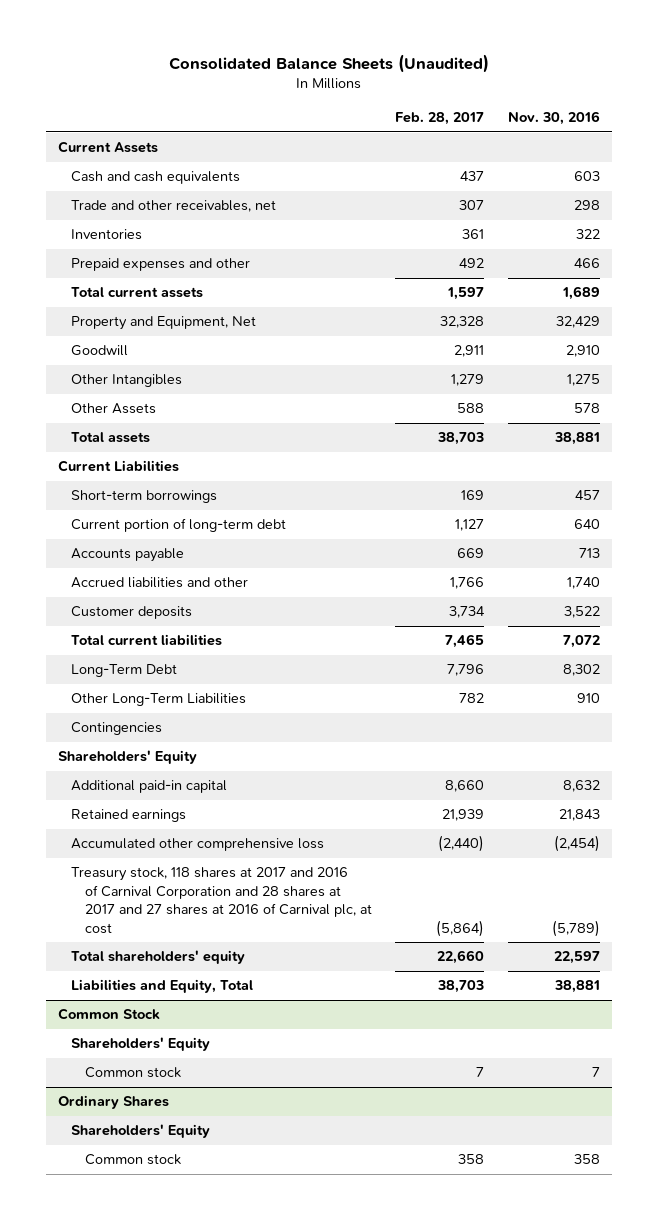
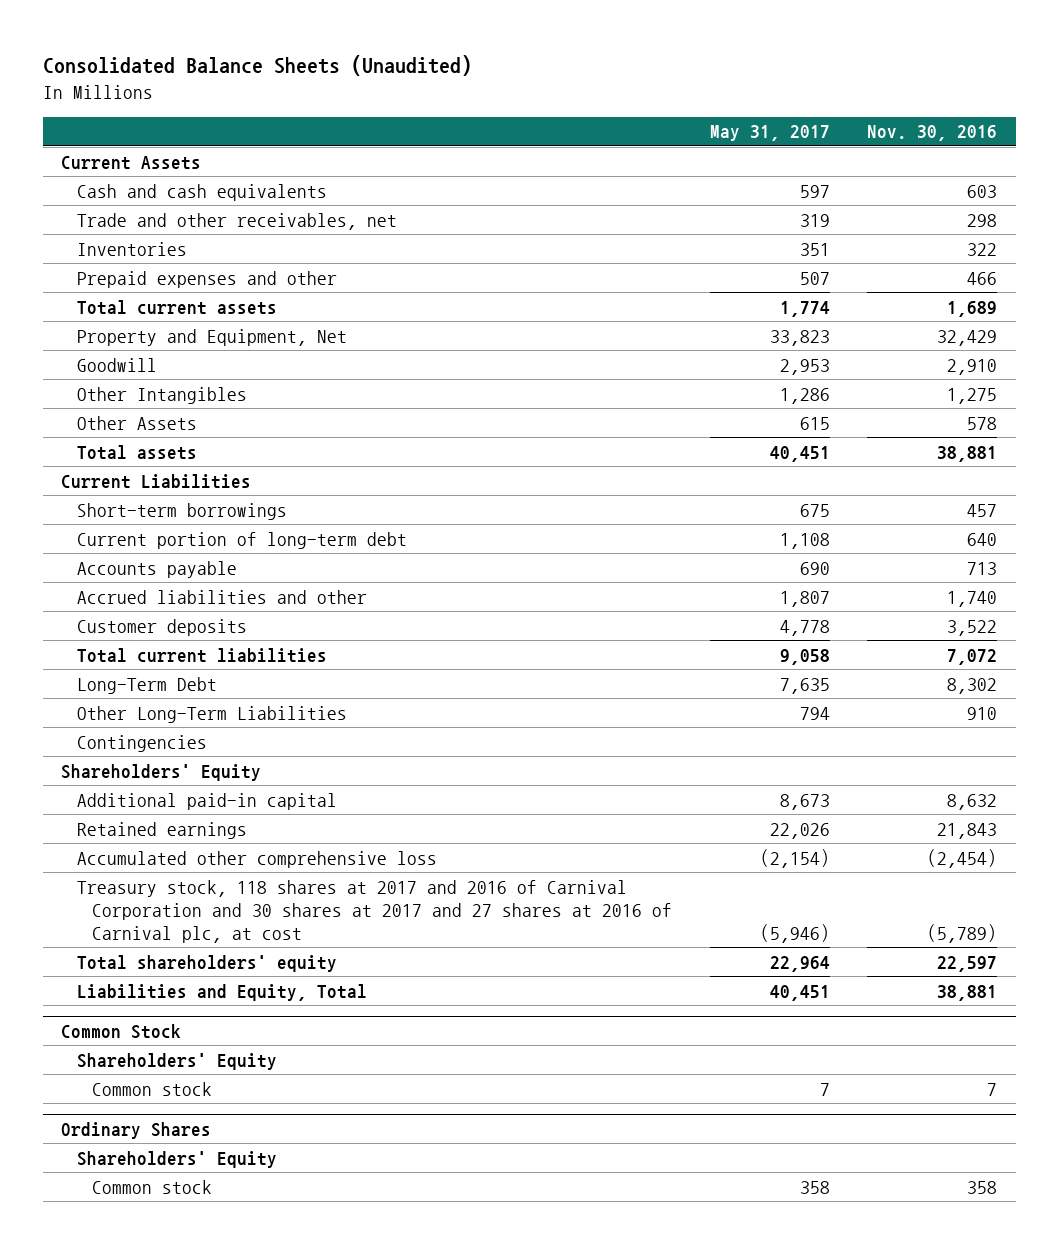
- | Feb. 28, 2017 | Nov. 30, 2016
+ | May 31, 2017 | Nov. 30, 2016
- Treasury stock, 118 shares at 2017 and 2016 of Carnival Corporation and 28 shares at 2017 and 27 shares at 2016 of Carnival plc, at cost | (5,864) | (5,789)
+ Treasury stock, 118 shares at 2017 and 2016 of Carnival Corporation and 30 shares at 2017 and 27 shares at 2016 of Carnival plc, at cost | (5,946) | (5,789)

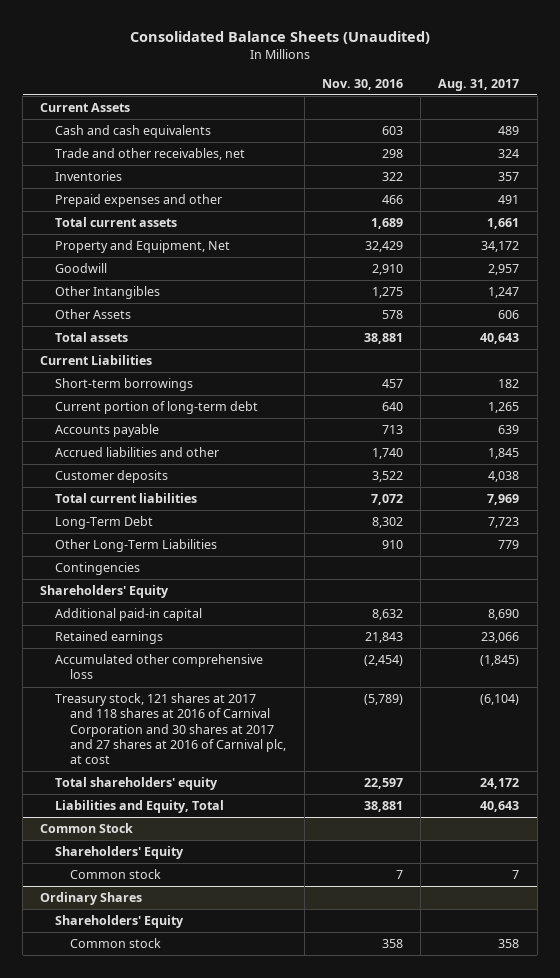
- | May 31, 2017 | Nov. 30, 2016
+ | Nov. 30, 2016 | Aug. 31, 2017
- Treasury stock, 118 shares at 2017 and 2016 of Carnival Corporation and 30 shares at 2017 and 27 shares at 2016 of Carnival plc, at cost | (5,946) | (5,789)
+ Treasury stock, 121 shares at 2017 and 118 shares at 2016 of Carnival Corporation and 30 shares at 2017 and 27 shares at 2016 of Carnival plc, at cost | (5,789) | (6,104)

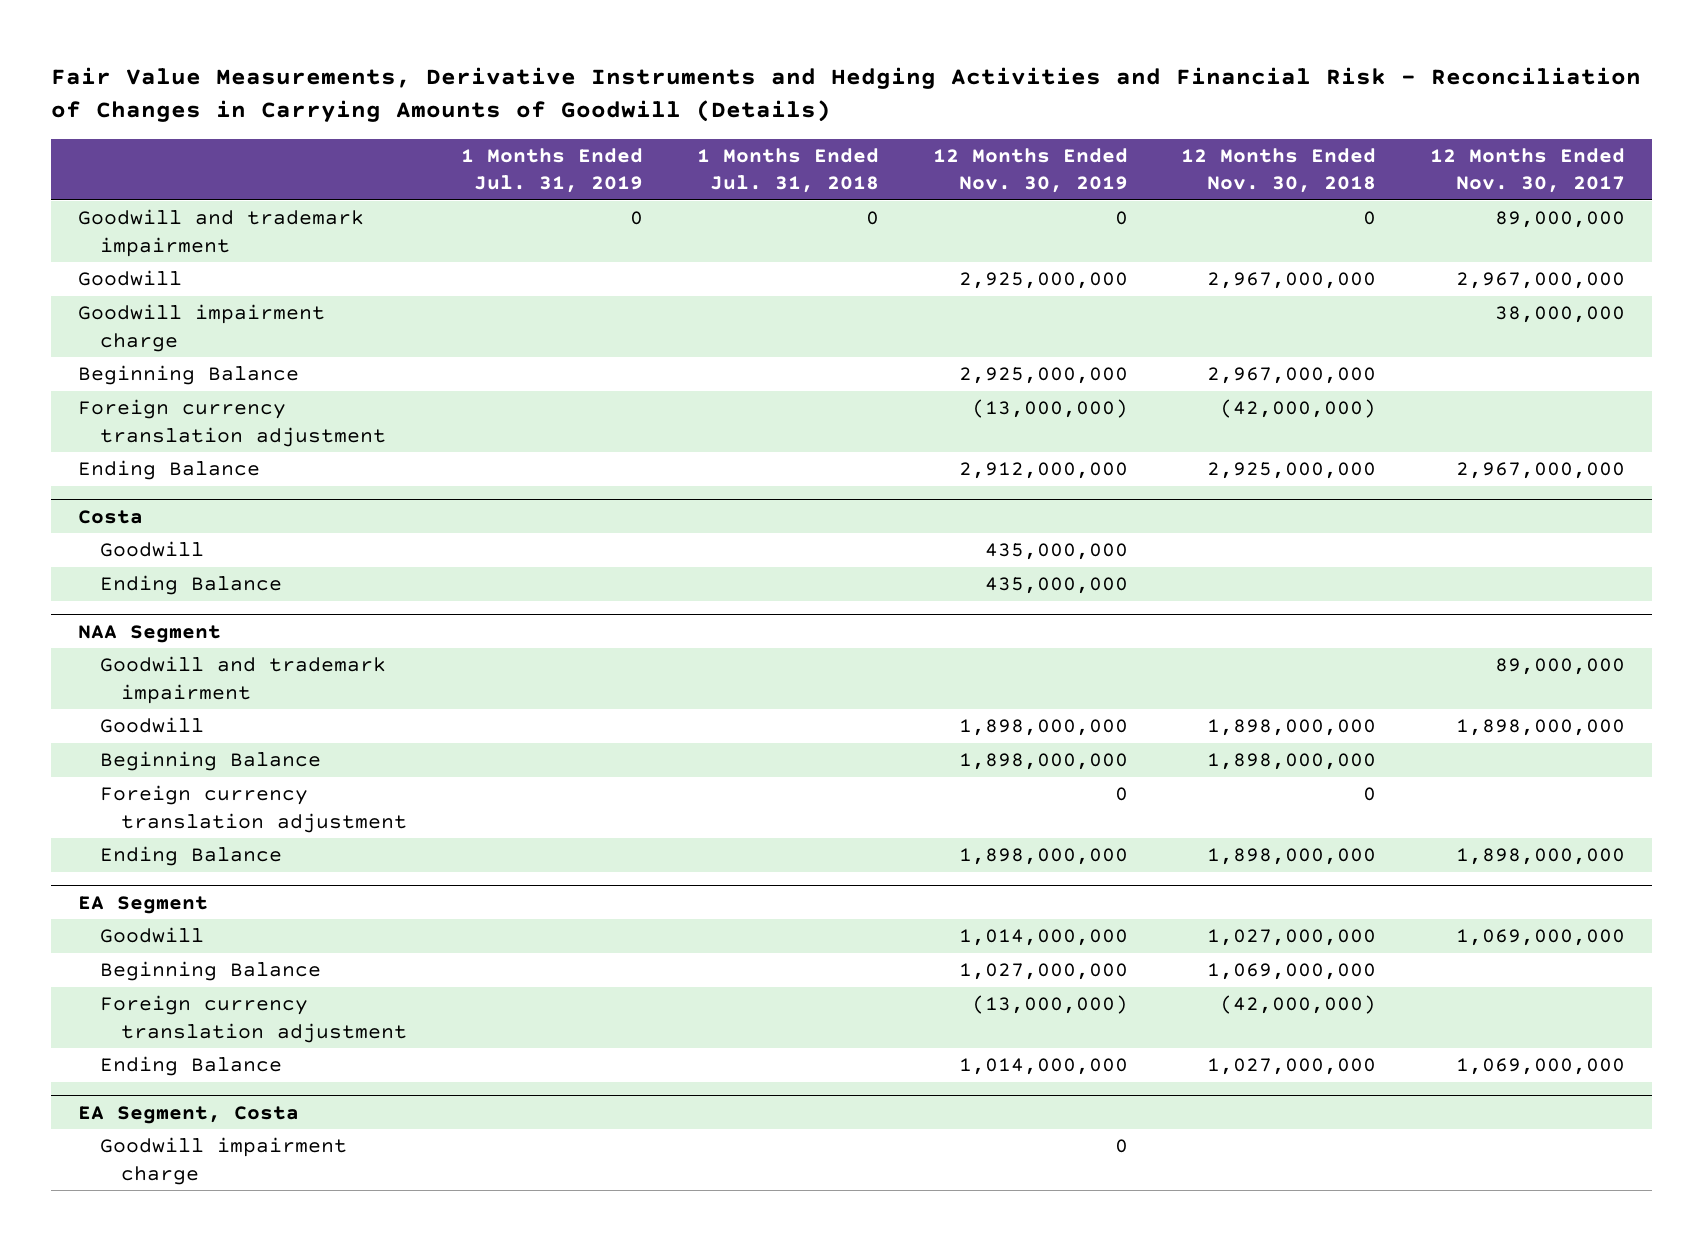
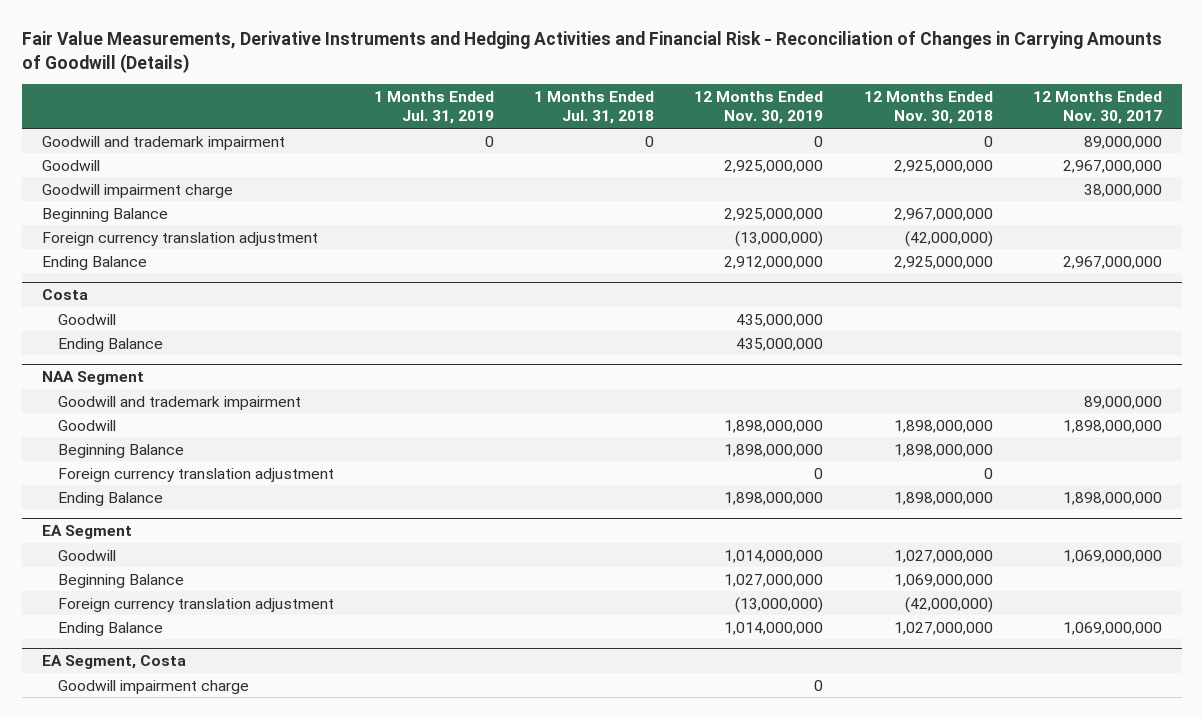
- Goodwill | | | 2,925,000,000 | 2,967,000,000 | 2,967,000,000
+ Goodwill | | | 2,925,000,000 | 2,925,000,000 | 2,967,000,000

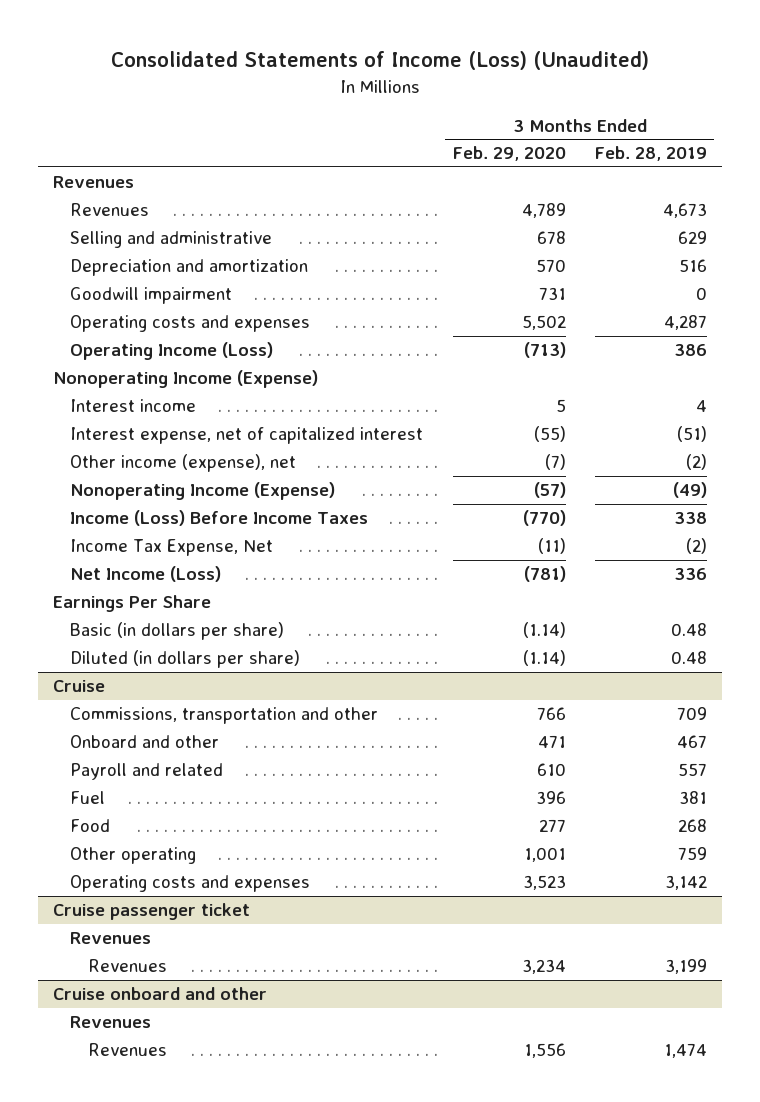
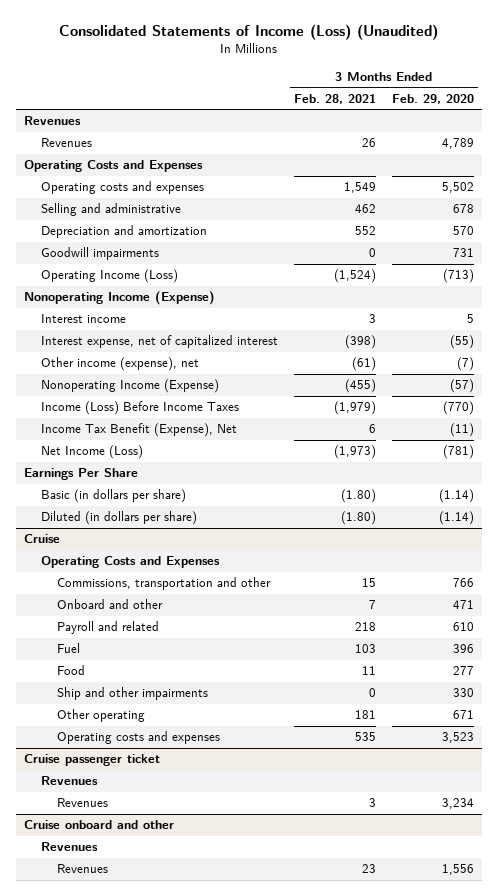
- | 3 Months Ended Feb. 29, 2020 | 3 Months Ended Feb. 28, 2019
+ | 3 Months Ended Feb. 28, 2021 | 3 Months Ended Feb. 29, 2020
+ Operating Costs and Expenses
moved up: Operating costs and expenses | 1,549 | 5,502
- Goodwill impairment | 731 | 0
+ Goodwill impairments | 0 | 731
- Income Tax Expense, Net | (11) | (2)
+ Income Tax Benefit (Expense), Net | 6 | (11)
@ Cruise
+ Operating Costs and Expenses
- Other operating | 1,001 | 759
+ Ship and other impairments | 0 | 330
+ Other operating | 181 | 671

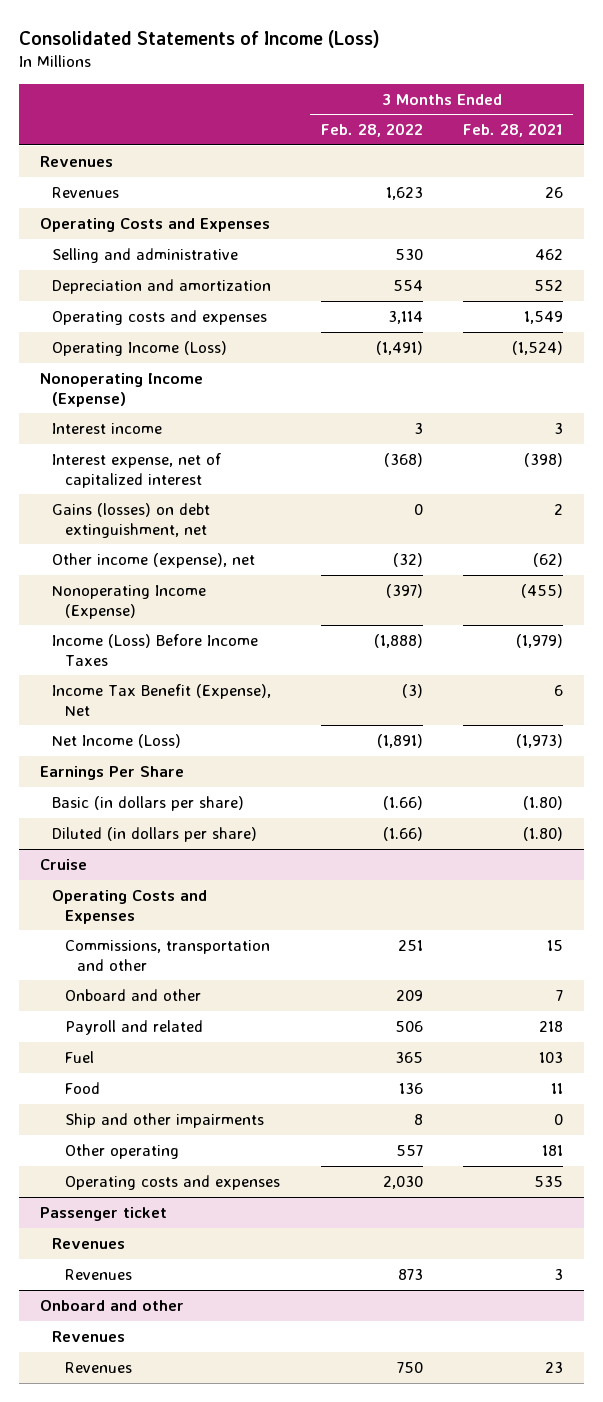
- Consolidated Statements of Income (Loss) (Unaudited)
+ Consolidated Statements of Income (Loss)
- | 3 Months Ended Feb. 28, 2021 | 3 Months Ended Feb. 29, 2020
+ | 3 Months Ended Feb. 28, 2022 | 3 Months Ended Feb. 28, 2021
- Goodwill impairments | 0 | 731
moved down: Operating costs and expenses | 3,114 | 1,549
- Other income (expense), net | (61) | (7)
+ Gains (losses) on debt extinguishment, net | 0 | 2
+ Other income (expense), net | (32) | (62)
- Cruise passenger ticket
+ Passenger ticket
- Cruise onboard and other
+ Onboard and other

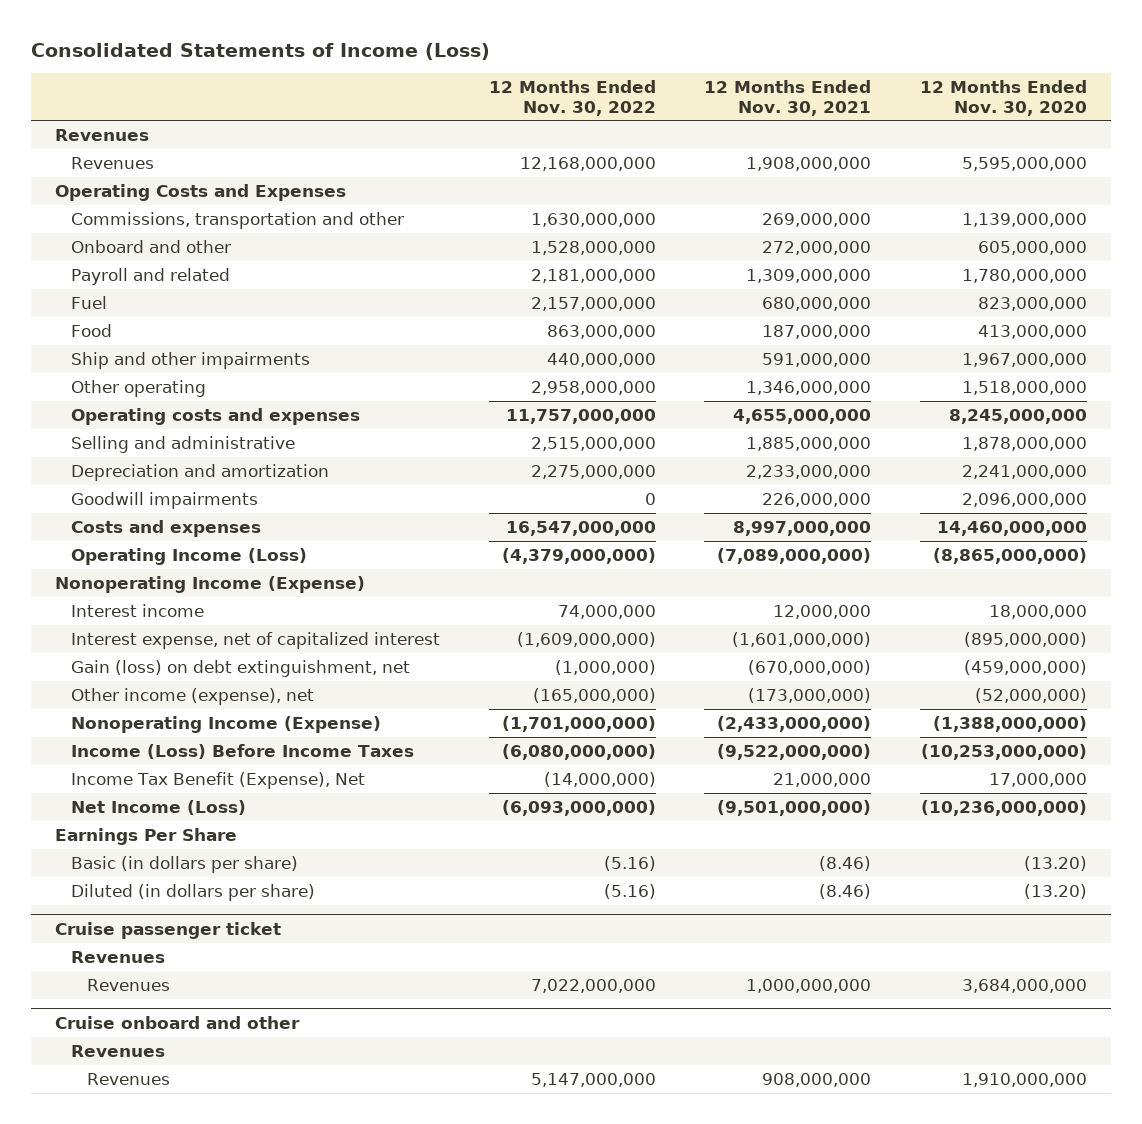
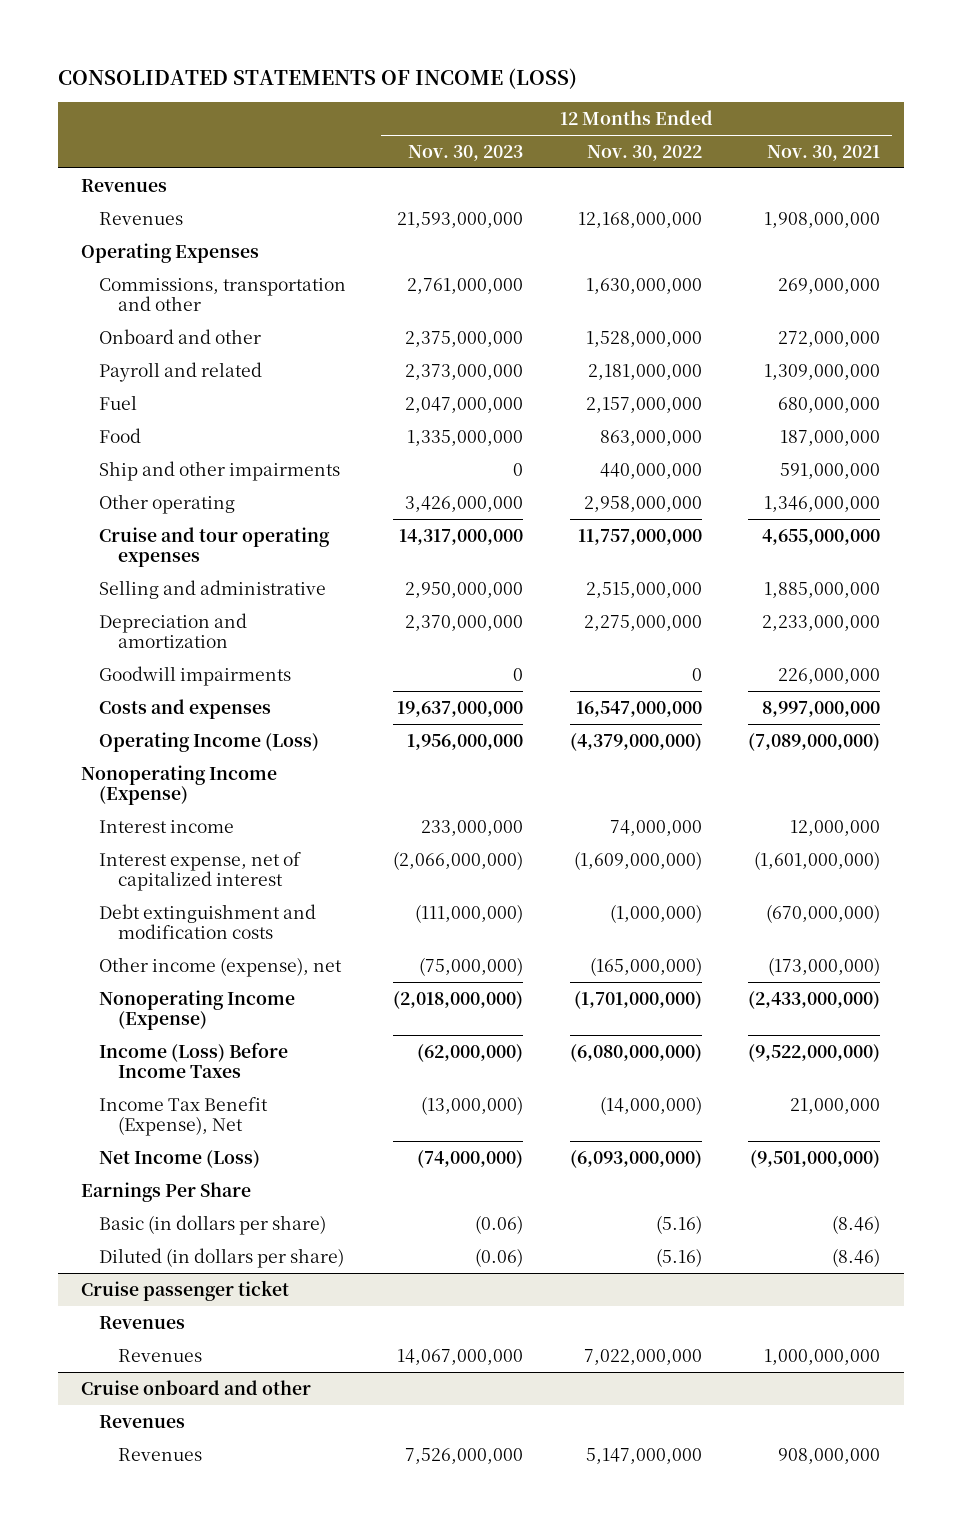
- Consolidated Statements of Income (Loss)
+ CONSOLIDATED STATEMENTS OF INCOME (LOSS)
- | 12 Months Ended Nov. 30, 2022 | 12 Months Ended Nov. 30, 2021 | 12 Months Ended Nov. 30, 2020
+ | 12 Months Ended Nov. 30, 2023 | 12 Months Ended Nov. 30, 2022 | 12 Months Ended Nov. 30, 2021
- Operating Costs and Expenses
+ Operating Expenses
- Operating costs and expenses | 11,757,000,000 | 4,655,000,000 | 8,245,000,000
+ Cruise and tour operating expenses | 14,317,000,000 | 11,757,000,000 | 4,655,000,000
- Gain (loss) on debt extinguishment, net | (1,000,000) | (670,000,000) | (459,000,000)
+ Debt extinguishment and modification costs | (111,000,000) | (1,000,000) | (670,000,000)

